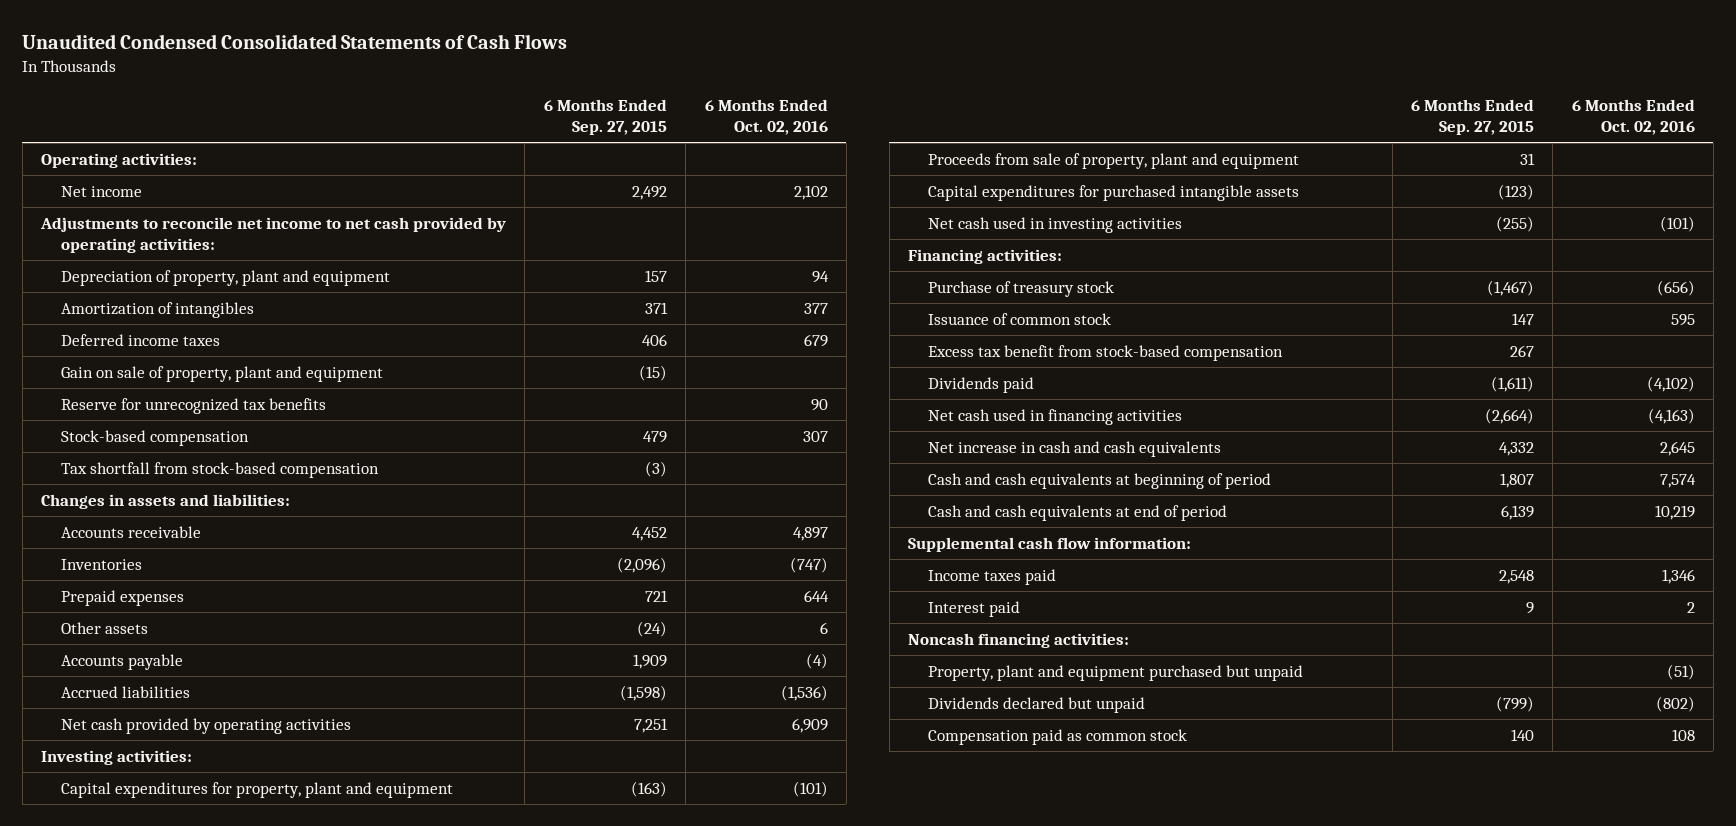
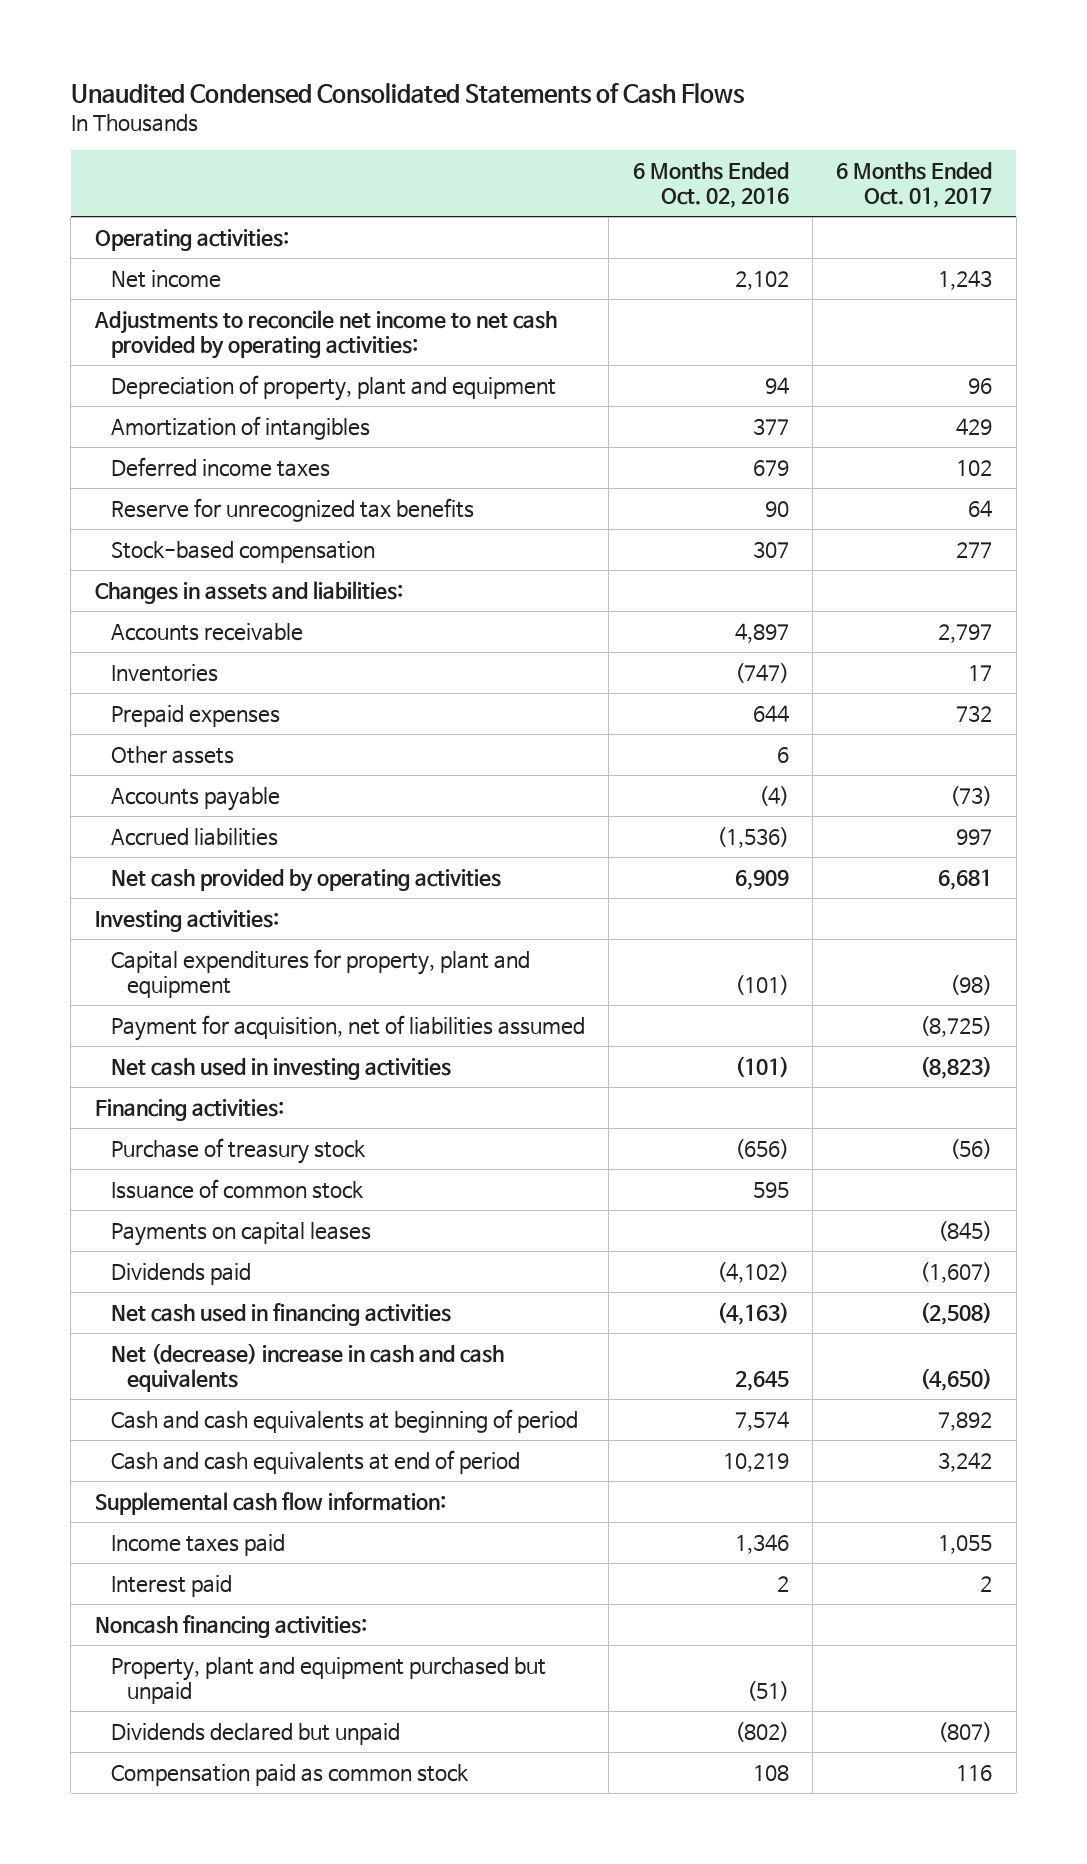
- | 6 Months Ended Sep. 27, 2015 | 6 Months Ended Oct. 02, 2016
+ | 6 Months Ended Oct. 02, 2016 | 6 Months Ended Oct. 01, 2017
- Gain on sale of property, plant and equipment | (15) |
- Tax shortfall from stock-based compensation | (3) |
- Proceeds from sale of property, plant and equipment | 31 |
- Capital expenditures for purchased intangible assets | (123) |
+ Payment for acquisition, net of liabilities assumed | | (8,725)
- Excess tax benefit from stock-based compensation | 267 |
+ Payments on capital leases | | (845)
- Net increase in cash and cash equivalents | 4,332 | 2,645
+ Net (decrease) increase in cash and cash equivalents | 2,645 | (4,650)

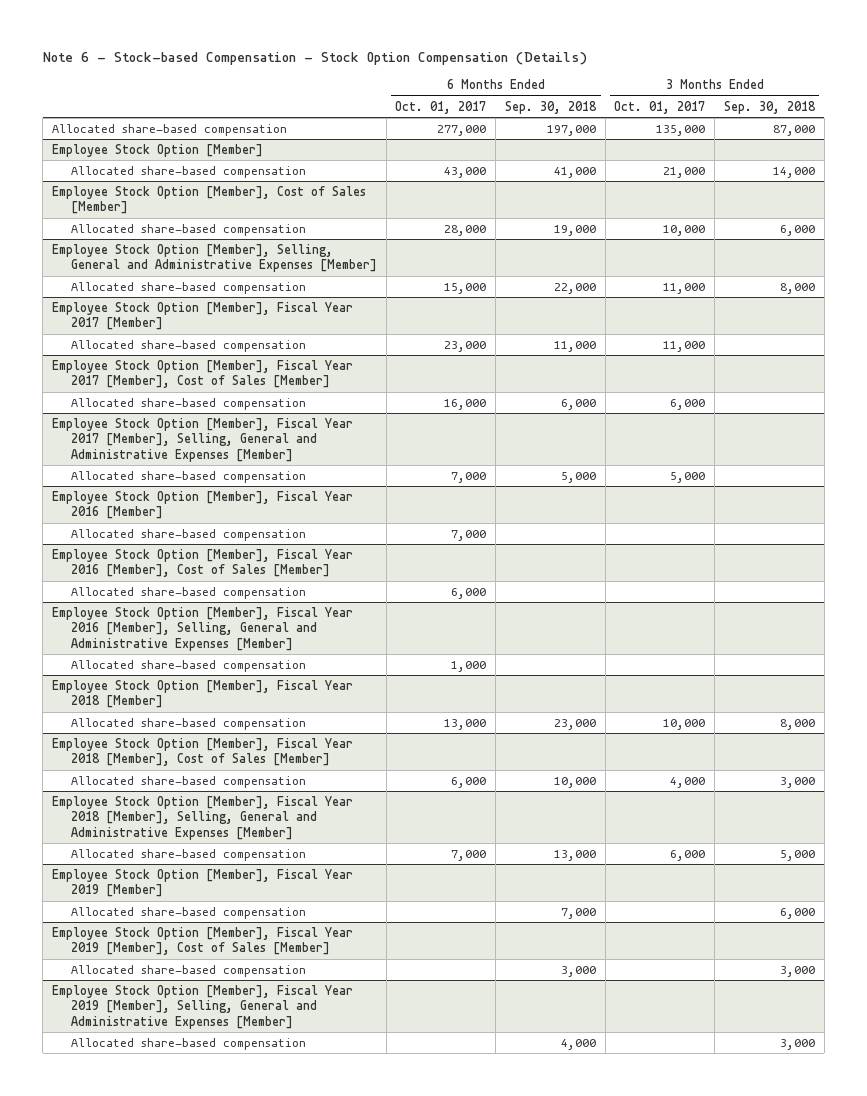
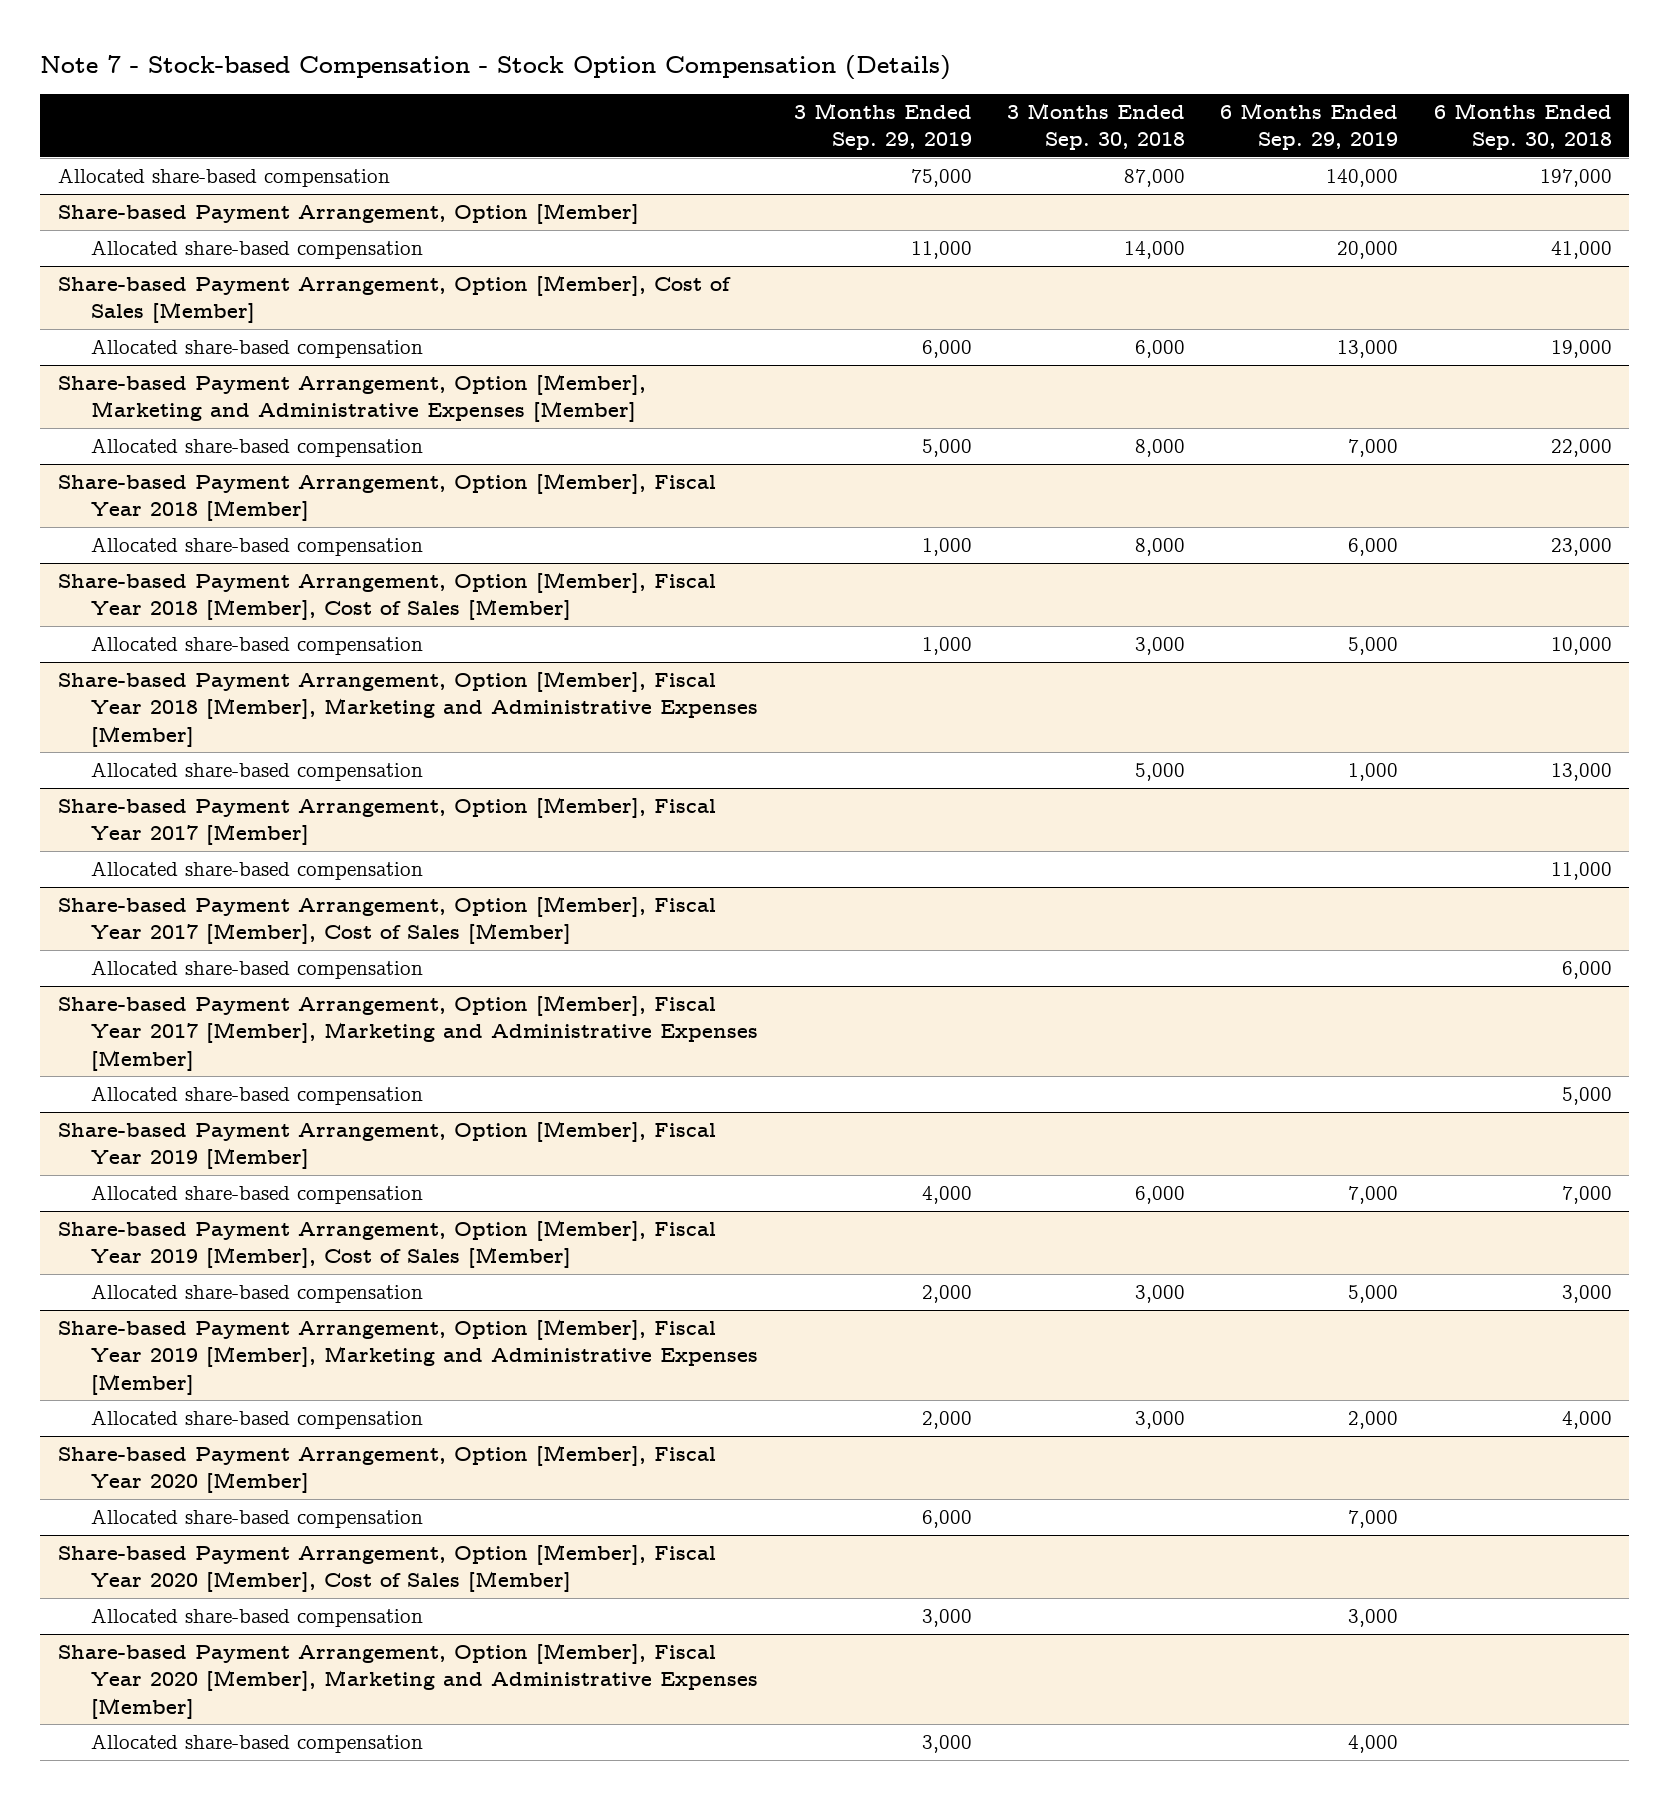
- Note 6 - Stock-based Compensation - Stock Option Compensation (Details)
+ Note 7 - Stock-based Compensation - Stock Option Compensation (Details)
- | 6 Months Ended Oct. 01, 2017 | 6 Months Ended Sep. 30, 2018 | 3 Months Ended Oct. 01, 2017 | 3 Months Ended Sep. 30, 2018
+ | 3 Months Ended Sep. 29, 2019 | 3 Months Ended Sep. 30, 2018 | 6 Months Ended Sep. 29, 2019 | 6 Months Ended Sep. 30, 2018
- Employee Stock Option [Member]
+ Share-based Payment Arrangement, Option [Member]
- Employee Stock Option [Member], Cost of Sales [Member]
+ Share-based Payment Arrangement, Option [Member], Cost of Sales [Member]
- Employee Stock Option [Member], Selling, General and Administrative Expenses [Member]
+ Share-based Payment Arrangement, Option [Member], Marketing and Administrative Expenses [Member]
- Employee Stock Option [Member], Fiscal Year 2017 [Member]
- Allocated share-based compensation | 23,000 | 11,000 | 11,000 |
- Employee Stock Option [Member], Fiscal Year 2017 [Member], Cost of Sales [Member]
- Allocated share-based compensation | 16,000 | 6,000 | 6,000 |
- Employee Stock Option [Member], Fiscal Year 2017 [Member], Selling, General and Administrative Expenses [Member]
- Allocated share-based compensation | 7,000 | 5,000 | 5,000 |
- Employee Stock Option [Member], Fiscal Year 2016 [Member]
- Allocated share-based compensation | 7,000 | | |
- Employee Stock Option [Member], Fiscal Year 2016 [Member], Cost of Sales [Member]
- Allocated share-based compensation | 6,000 | | |
- Employee Stock Option [Member], Fiscal Year 2016 [Member], Selling, General and Administrative Expenses [Member]
- Allocated share-based compensation | 1,000 | | |
- Employee Stock Option [Member], Fiscal Year 2018 [Member]
+ Share-based Payment Arrangement, Option [Member], Fiscal Year 2018 [Member]
- Employee Stock Option [Member], Fiscal Year 2018 [Member], Cost of Sales [Member]
+ Share-based Payment Arrangement, Option [Member], Fiscal Year 2018 [Member], Cost of Sales [Member]
- Employee Stock Option [Member], Fiscal Year 2018 [Member], Selling, General and Administrative Expenses [Member]
+ Share-based Payment Arrangement, Option [Member], Fiscal Year 2018 [Member], Marketing and Administrative Expenses [Member]
- Employee Stock Option [Member], Fiscal Year 2019 [Member]
+ Share-based Payment Arrangement, Option [Member], Fiscal Year 2017 [Member]
+ Allocated share-based compensation | | | | 11,000
+ Share-based Payment Arrangement, Option [Member], Fiscal Year 2017 [Member], Cost of Sales [Member]
+ Allocated share-based compensation | | | | 6,000
+ Share-based Payment Arrangement, Option [Member], Fiscal Year 2017 [Member], Marketing and Administrative Expenses [Member]
+ Allocated share-based compensation | | | | 5,000
+ Share-based Payment Arrangement, Option [Member], Fiscal Year 2019 [Member]
- Employee Stock Option [Member], Fiscal Year 2019 [Member], Cost of Sales [Member]
+ Share-based Payment Arrangement, Option [Member], Fiscal Year 2019 [Member], Cost of Sales [Member]
- Employee Stock Option [Member], Fiscal Year 2019 [Member], Selling, General and Administrative Expenses [Member]
+ Share-based Payment Arrangement, Option [Member], Fiscal Year 2019 [Member], Marketing and Administrative Expenses [Member]
+ Share-based Payment Arrangement, Option [Member], Fiscal Year 2020 [Member]
+ Allocated share-based compensation | 6,000 | | 7,000 |
+ Share-based Payment Arrangement, Option [Member], Fiscal Year 2020 [Member], Cost of Sales [Member]
+ Allocated share-based compensation | 3,000 | | 3,000 |
+ Share-based Payment Arrangement, Option [Member], Fiscal Year 2020 [Member], Marketing and Administrative Expenses [Member]
+ Allocated share-based compensation | 3,000 | | 4,000 |

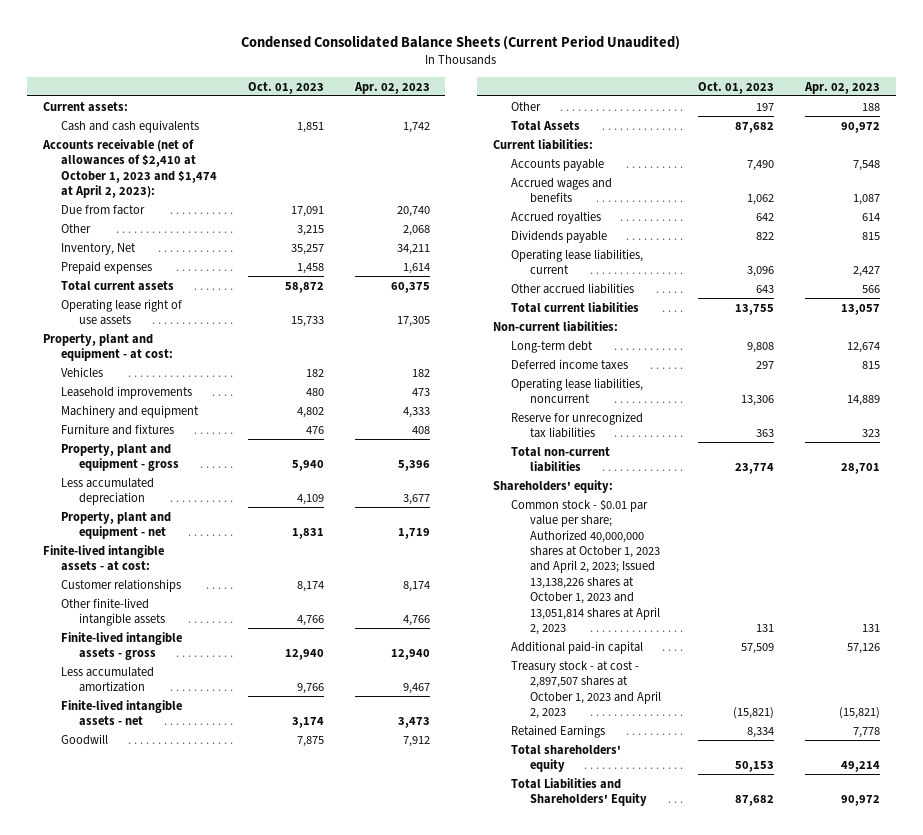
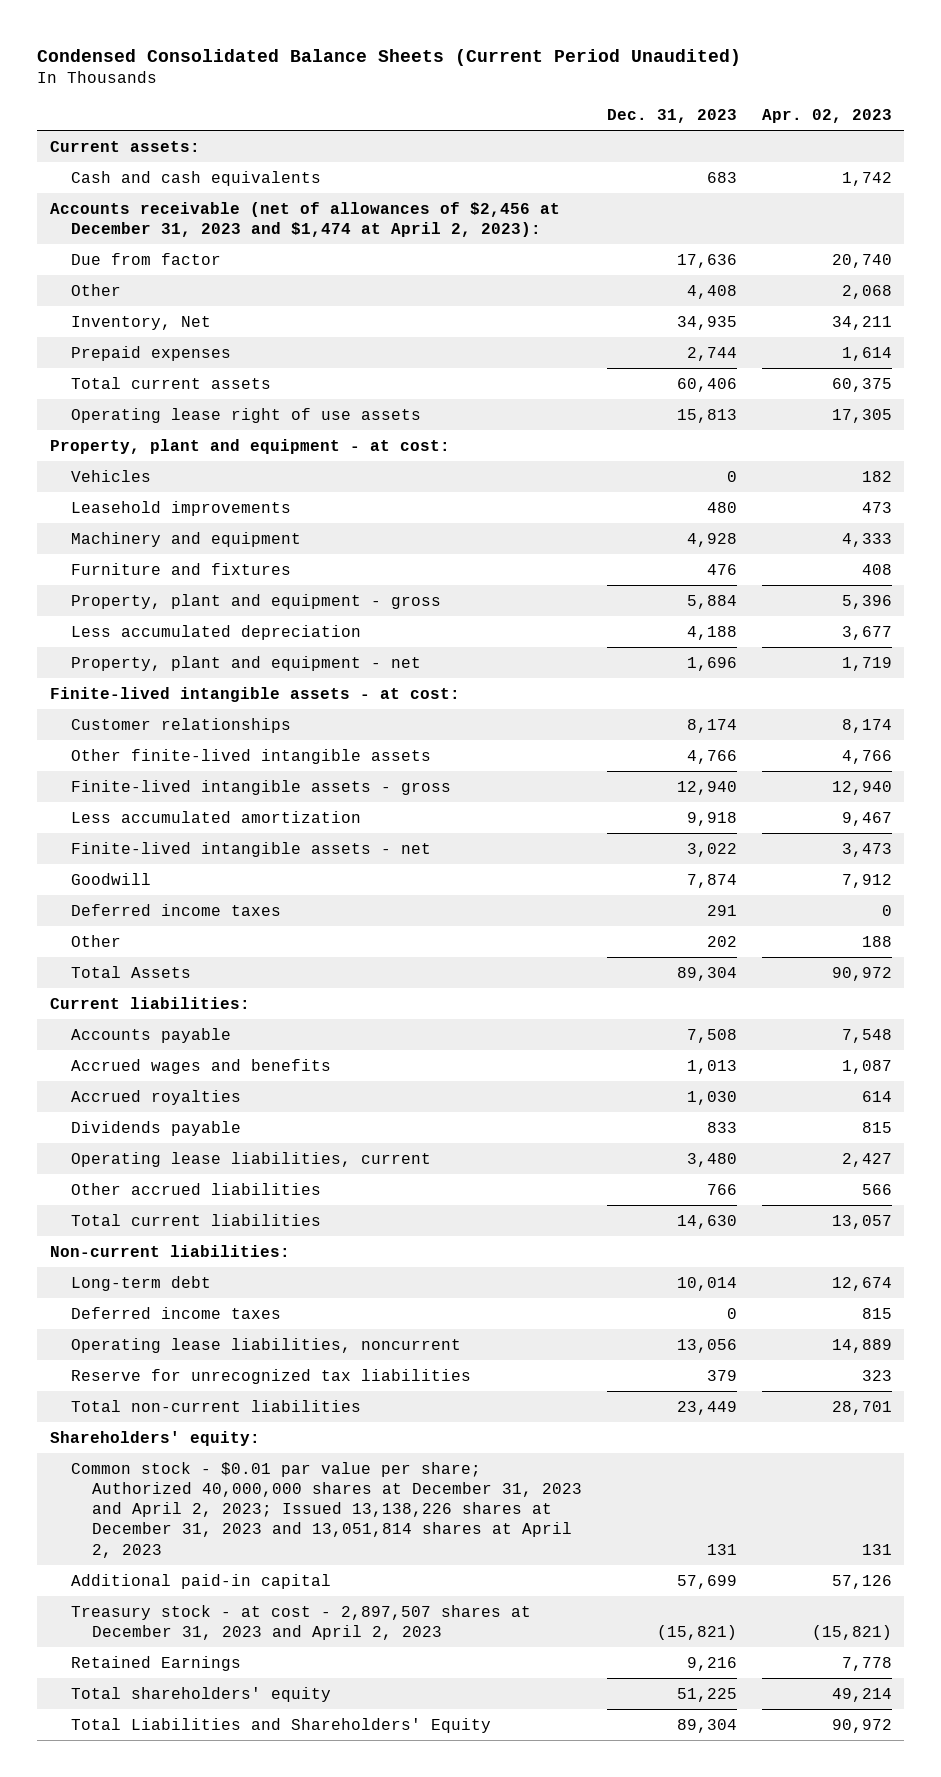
- | Oct. 01, 2023 | Apr. 02, 2023
+ | Dec. 31, 2023 | Apr. 02, 2023
- Accounts receivable (net of allowances of $2,410 at October 1, 2023 and $1,474 at April 2, 2023):
+ Accounts receivable (net of allowances of $2,456 at December 31, 2023 and $1,474 at April 2, 2023):
+ Deferred income taxes | 291 | 0
- Common stock - $0.01 par value per share; Authorized 40,000,000 shares at October 1, 2023 and April 2, 2023; Issued 13,138,226 shares at October 1, 2023 and 13,051,814 shares at April 2, 2023 | 131 | 131
+ Common stock - $0.01 par value per share; Authorized 40,000,000 shares at December 31, 2023 and April 2, 2023; Issued 13,138,226 shares at December 31, 2023 and 13,051,814 shares at April 2, 2023 | 131 | 131
- Treasury stock - at cost - 2,897,507 shares at October 1, 2023 and April 2, 2023 | (15,821) | (15,821)
+ Treasury stock - at cost - 2,897,507 shares at December 31, 2023 and April 2, 2023 | (15,821) | (15,821)

